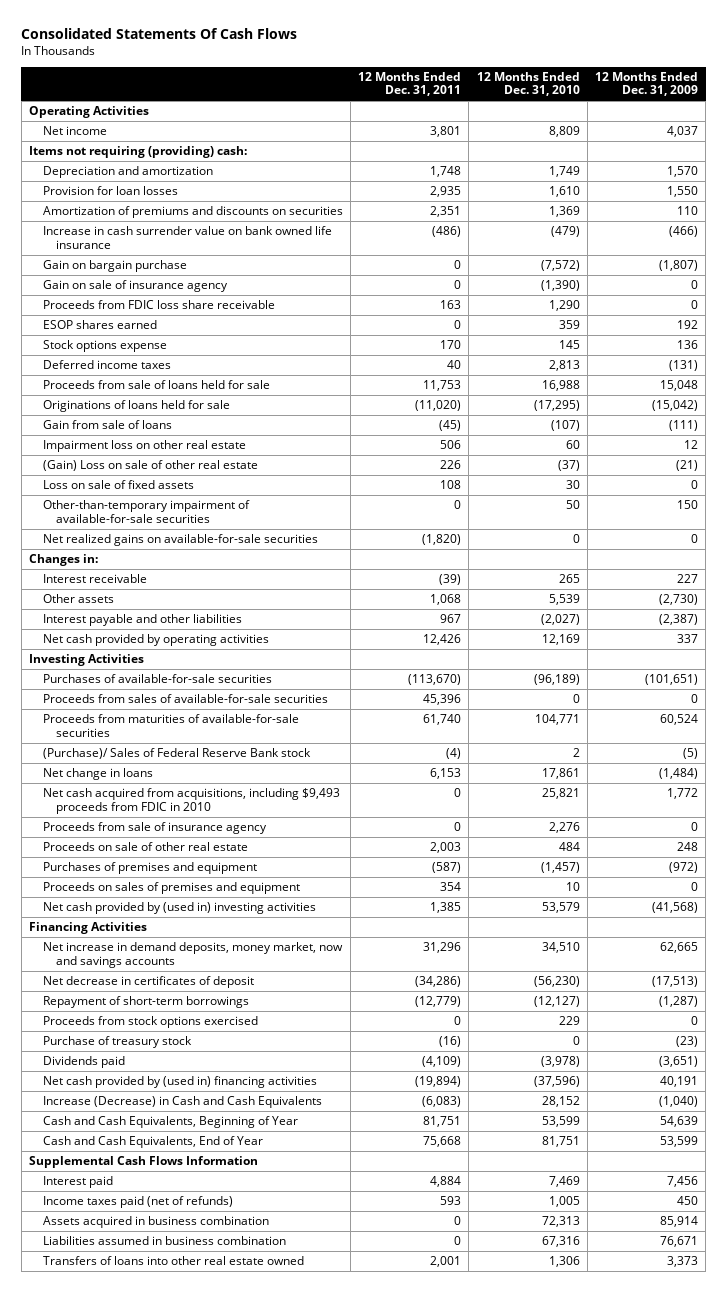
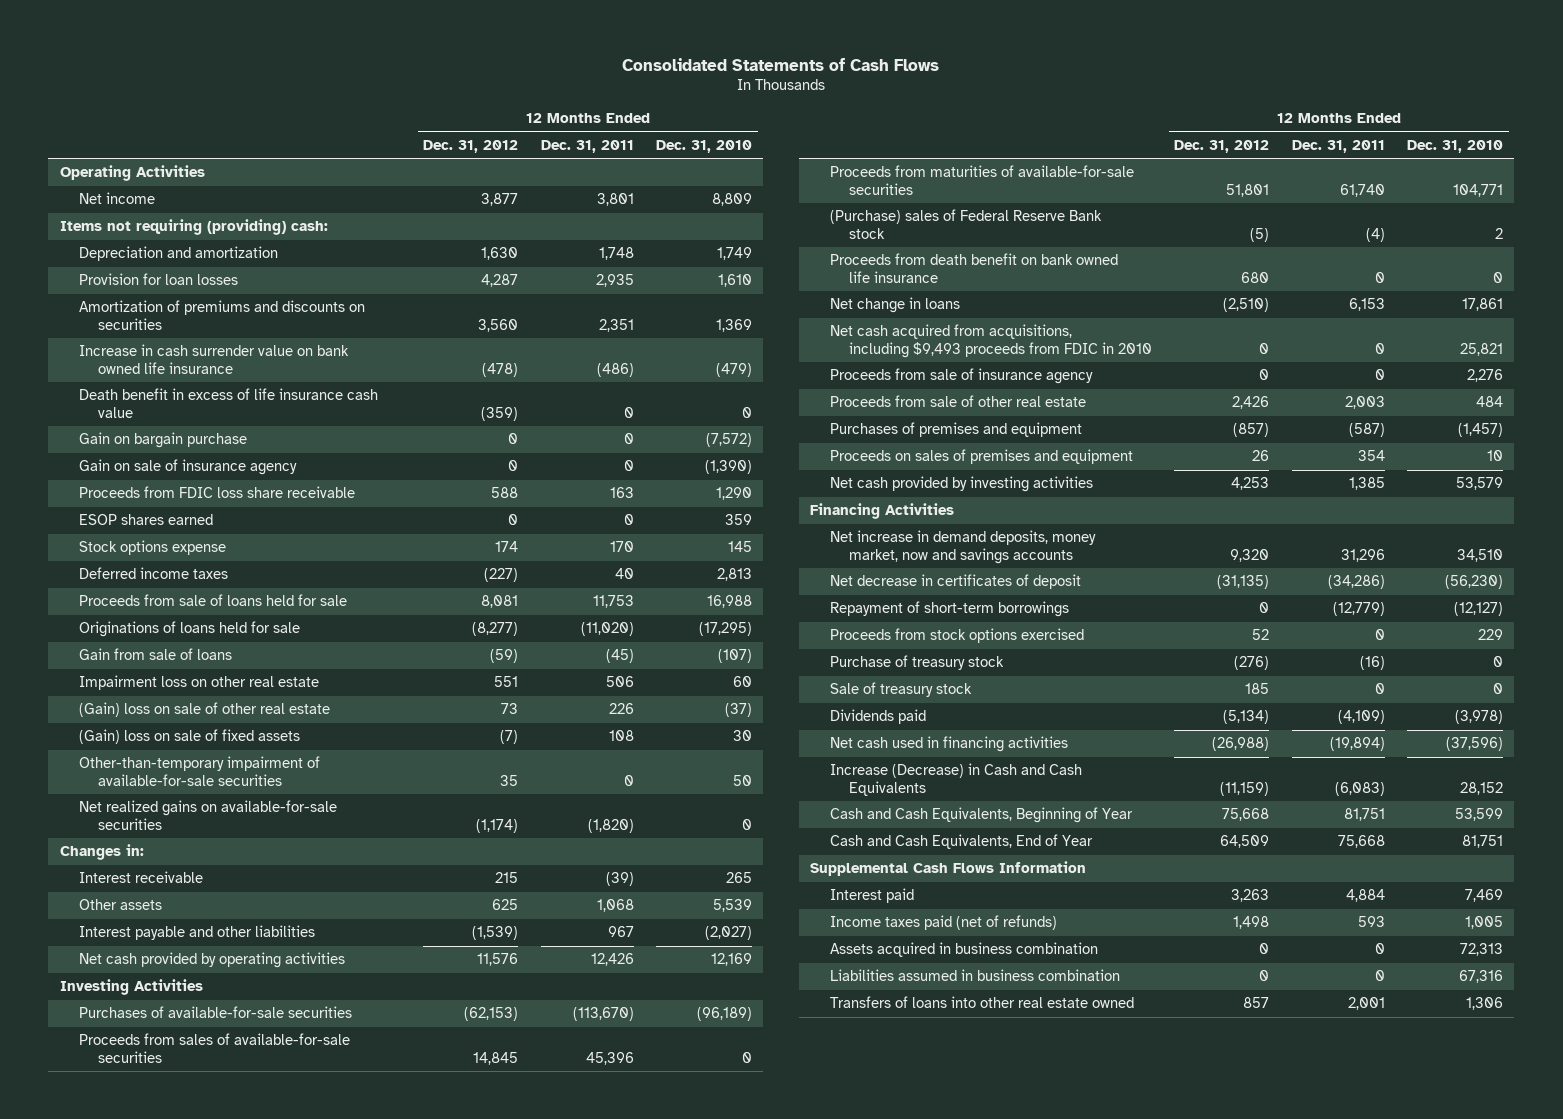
- Consolidated Statements Of Cash Flows
+ Consolidated Statements of Cash Flows
- | 12 Months Ended Dec. 31, 2011 | 12 Months Ended Dec. 31, 2010 | 12 Months Ended Dec. 31, 2009
+ | 12 Months Ended Dec. 31, 2012 | 12 Months Ended Dec. 31, 2011 | 12 Months Ended Dec. 31, 2010
+ Death benefit in excess of life insurance cash value | (359) | 0 | 0
- (Gain) Loss on sale of other real estate | 226 | (37) | (21)
- Loss on sale of fixed assets | 108 | 30 | 0
+ (Gain) loss on sale of other real estate | 73 | 226 | (37)
+ (Gain) loss on sale of fixed assets | (7) | 108 | 30
- (Purchase)/ Sales of Federal Reserve Bank stock | (4) | 2 | (5)
+ (Purchase) sales of Federal Reserve Bank stock | (5) | (4) | 2
+ Proceeds from death benefit on bank owned life insurance | 680 | 0 | 0
- Proceeds on sale of other real estate | 2,003 | 484 | 248
+ Proceeds from sale of other real estate | 2,426 | 2,003 | 484
- Net cash provided by (used in) investing activities | 1,385 | 53,579 | (41,568)
+ Net cash provided by investing activities | 4,253 | 1,385 | 53,579
+ Sale of treasury stock | 185 | 0 | 0
- Net cash provided by (used in) financing activities | (19,894) | (37,596) | 40,191
+ Net cash used in financing activities | (26,988) | (19,894) | (37,596)

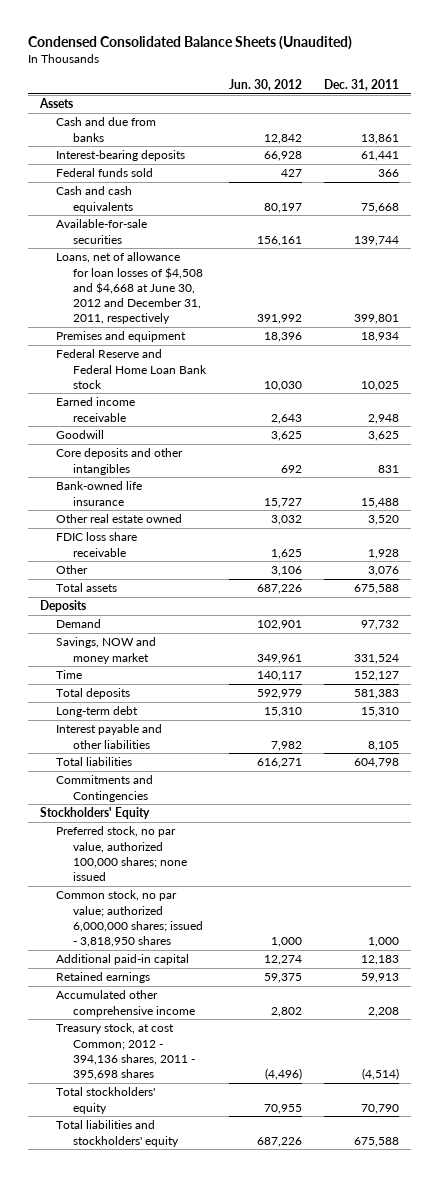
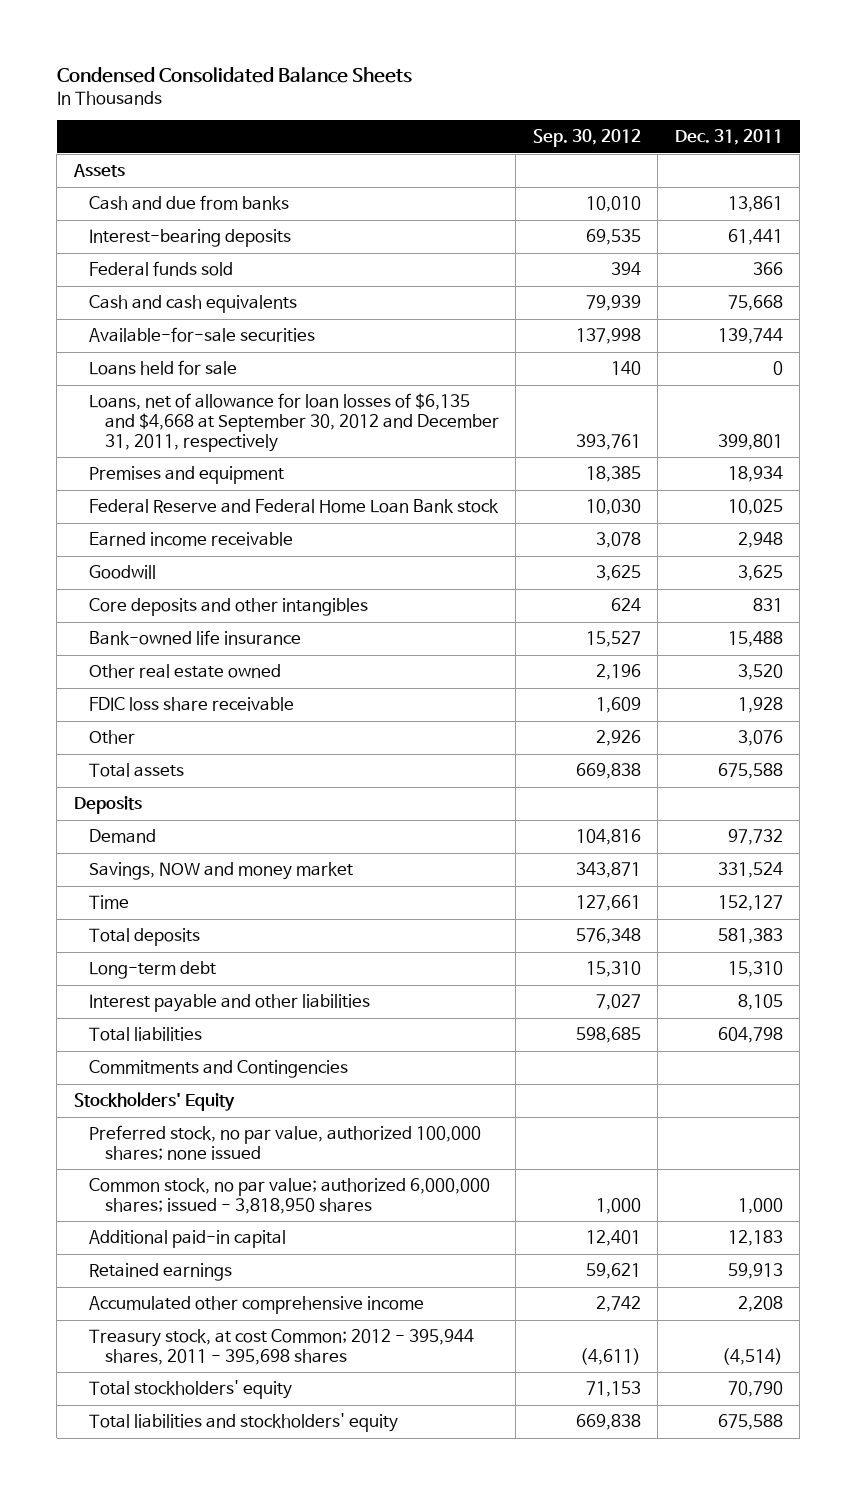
- Condensed Consolidated Balance Sheets (Unaudited)
+ Condensed Consolidated Balance Sheets
- | Jun. 30, 2012 | Dec. 31, 2011
+ | Sep. 30, 2012 | Dec. 31, 2011
- Loans, net of allowance for loan losses of $4,508 and $4,668 at June 30, 2012 and December 31, 2011, respectively | 391,992 | 399,801
+ Loans held for sale | 140 | 0
+ Loans, net of allowance for loan losses of $6,135 and $4,668 at September 30, 2012 and December 31, 2011, respectively | 393,761 | 399,801
- Treasury stock, at cost Common; 2012 - 394,136 shares, 2011 - 395,698 shares | (4,496) | (4,514)
+ Treasury stock, at cost Common; 2012 - 395,944 shares, 2011 - 395,698 shares | (4,611) | (4,514)

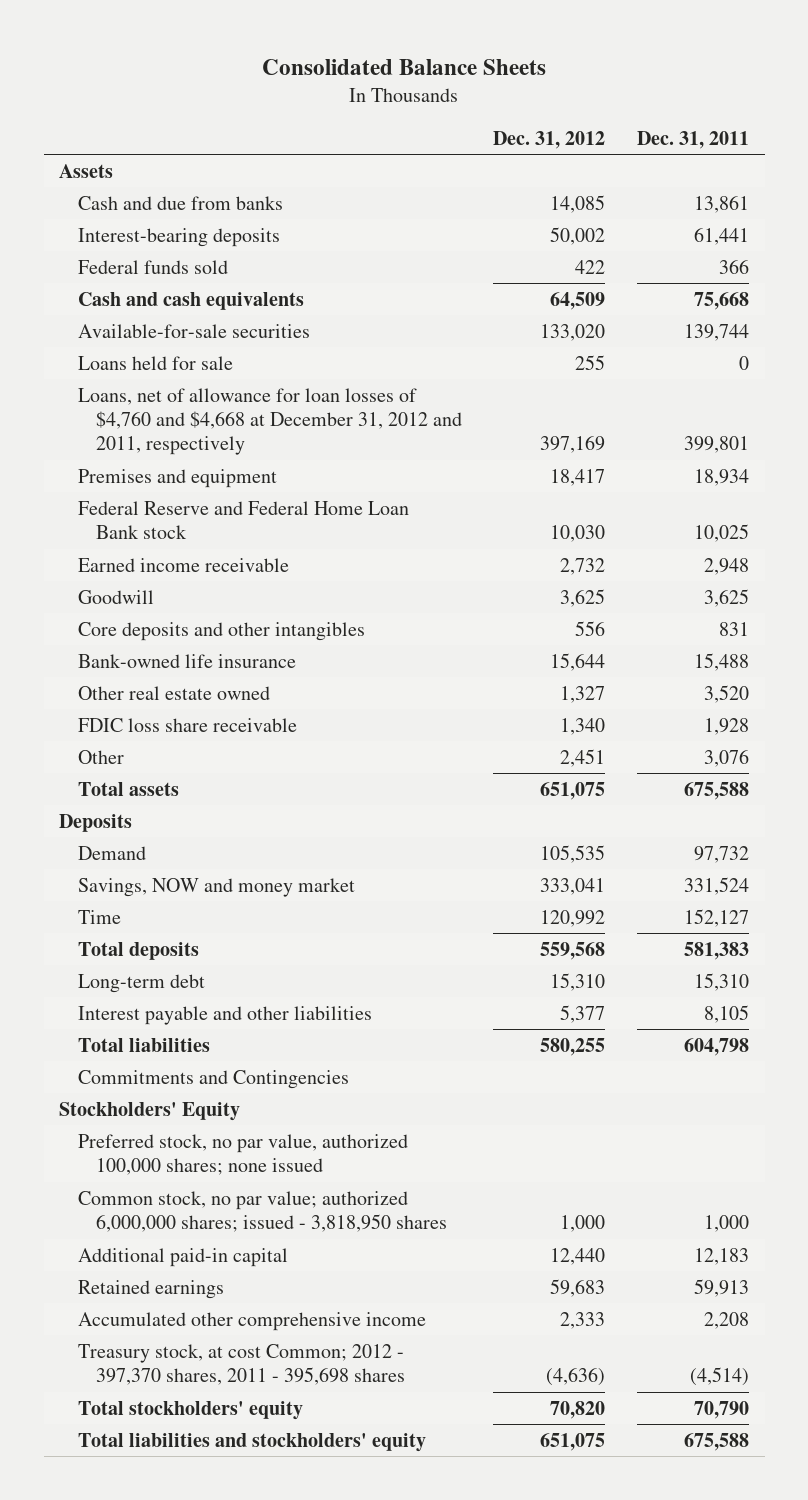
- Condensed Consolidated Balance Sheets
+ Consolidated Balance Sheets
- | Sep. 30, 2012 | Dec. 31, 2011
+ | Dec. 31, 2012 | Dec. 31, 2011
- Loans, net of allowance for loan losses of $6,135 and $4,668 at September 30, 2012 and December 31, 2011, respectively | 393,761 | 399,801
+ Loans, net of allowance for loan losses of $4,760 and $4,668 at December 31, 2012 and 2011, respectively | 397,169 | 399,801
- Treasury stock, at cost Common; 2012 - 395,944 shares, 2011 - 395,698 shares | (4,611) | (4,514)
+ Treasury stock, at cost Common; 2012 - 397,370 shares, 2011 - 395,698 shares | (4,636) | (4,514)

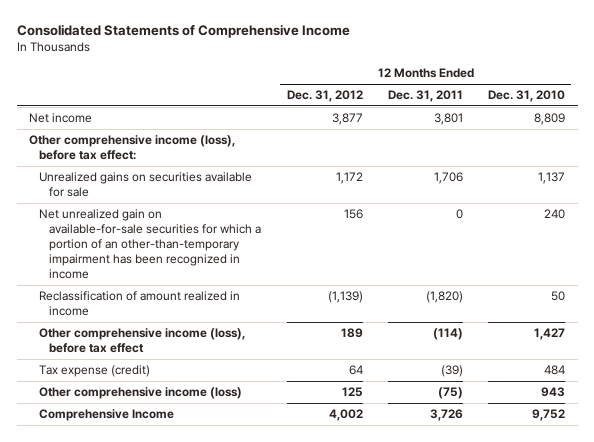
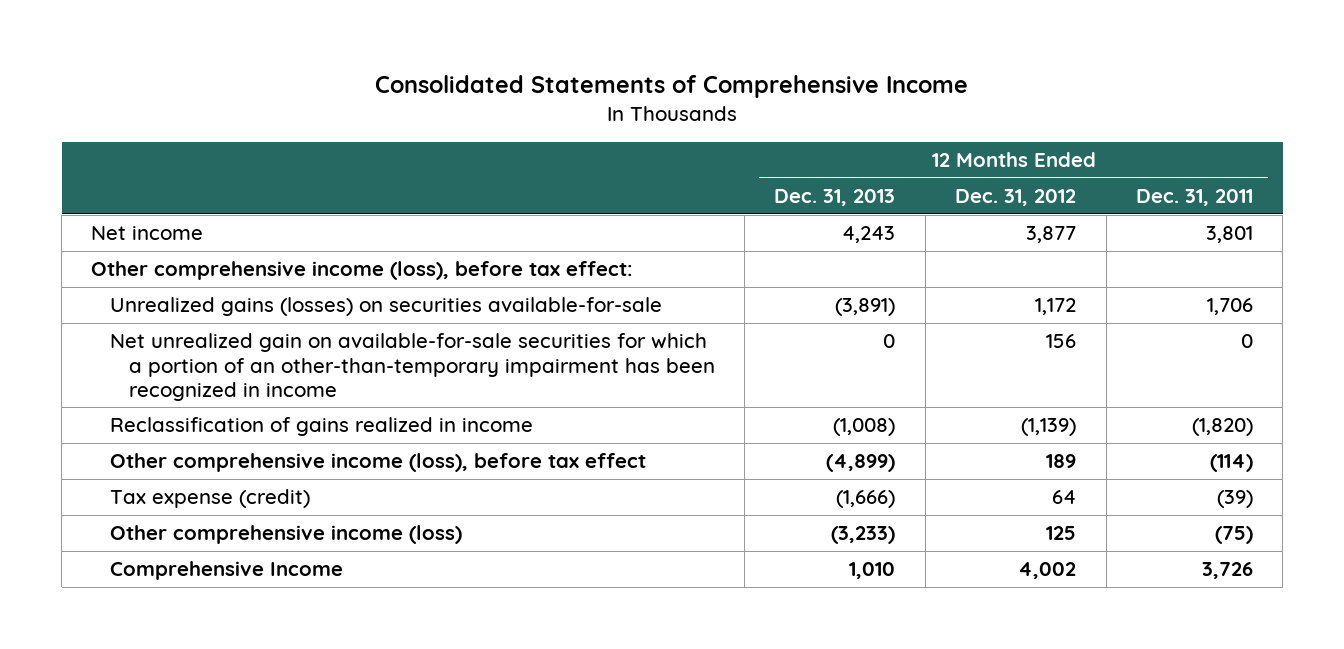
- | 12 Months Ended Dec. 31, 2012 | 12 Months Ended Dec. 31, 2011 | 12 Months Ended Dec. 31, 2010
+ | 12 Months Ended Dec. 31, 2013 | 12 Months Ended Dec. 31, 2012 | 12 Months Ended Dec. 31, 2011
- Unrealized gains on securities available for sale | 1,172 | 1,706 | 1,137
+ Unrealized gains (losses) on securities available-for-sale | (3,891) | 1,172 | 1,706
- Reclassification of amount realized in income | (1,139) | (1,820) | 50
+ Reclassification of gains realized in income | (1,008) | (1,139) | (1,820)

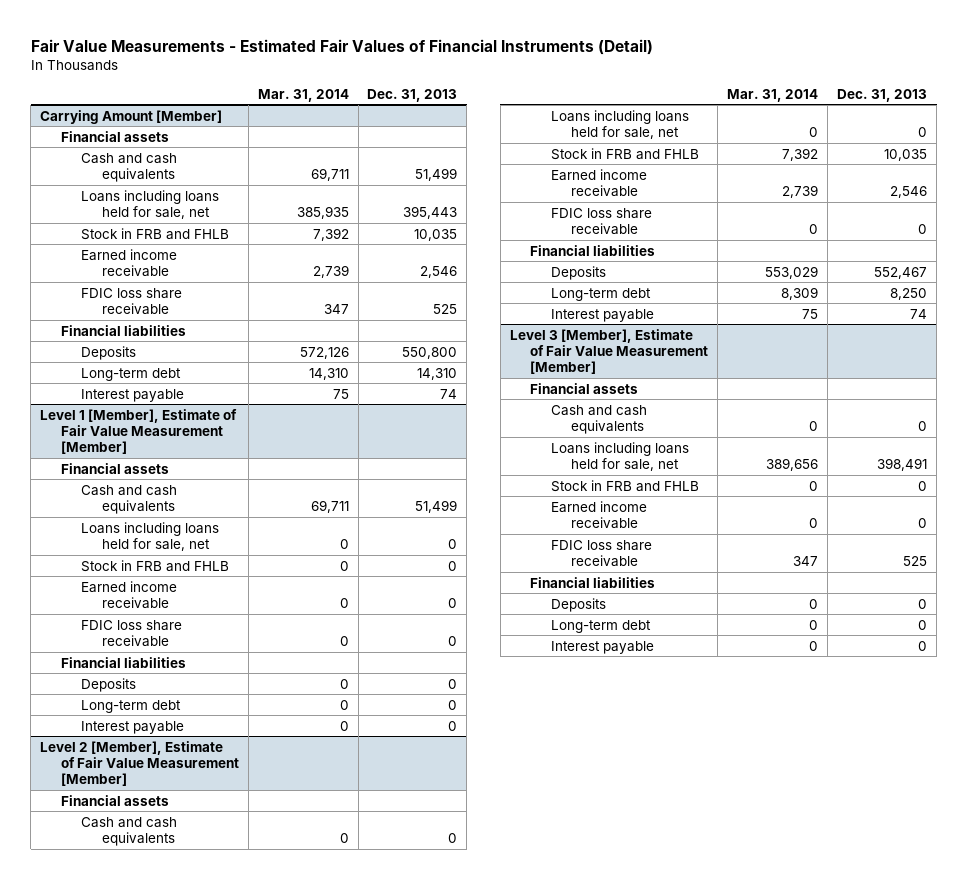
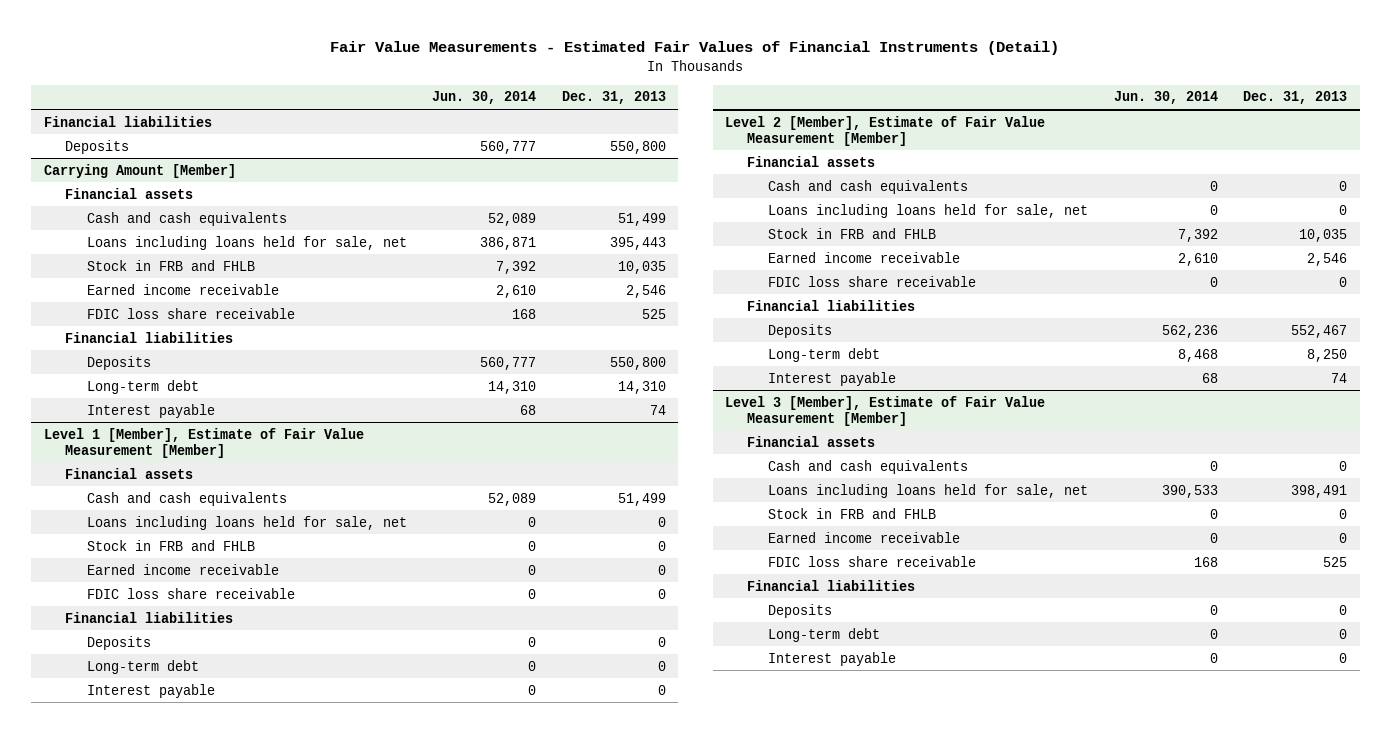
- | Mar. 31, 2014 | Dec. 31, 2013
+ | Jun. 30, 2014 | Dec. 31, 2013
+ Financial liabilities
+ Deposits | 560,777 | 550,800

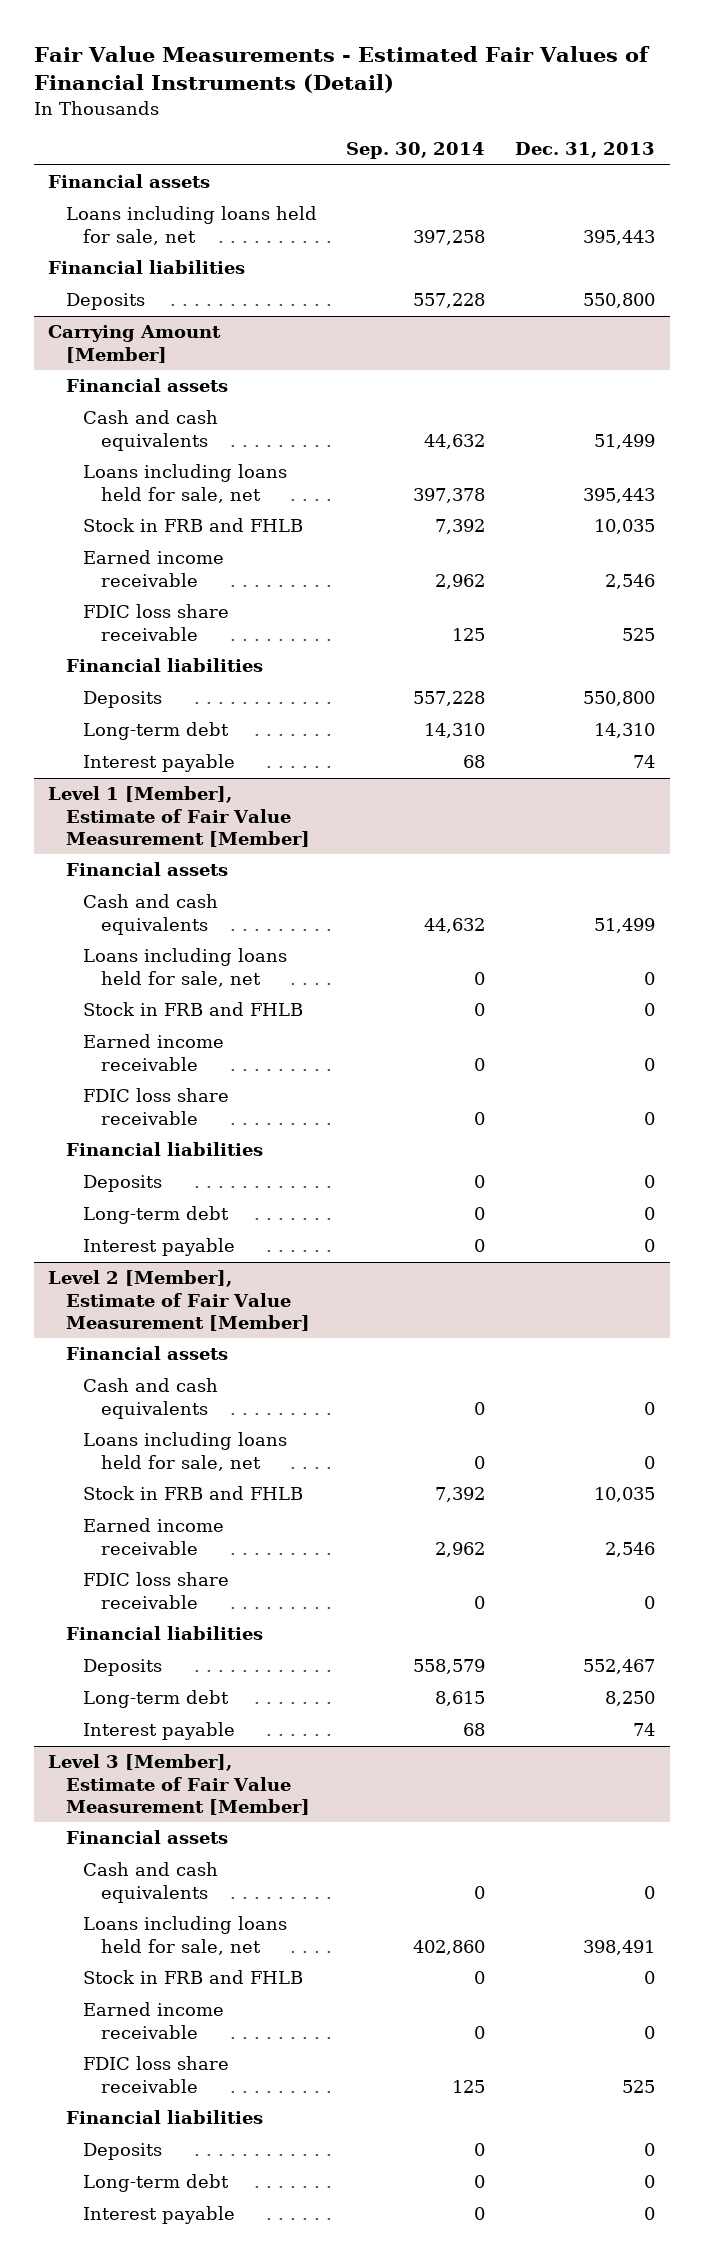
- | Jun. 30, 2014 | Dec. 31, 2013
+ | Sep. 30, 2014 | Dec. 31, 2013
+ Financial assets
+ Loans including loans held for sale, net | 397,258 | 395,443

